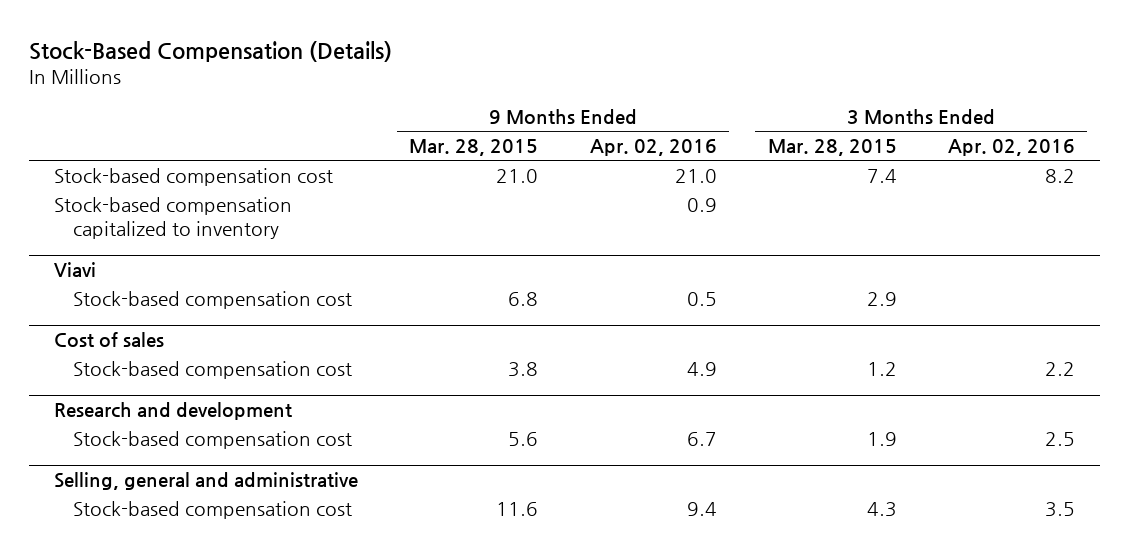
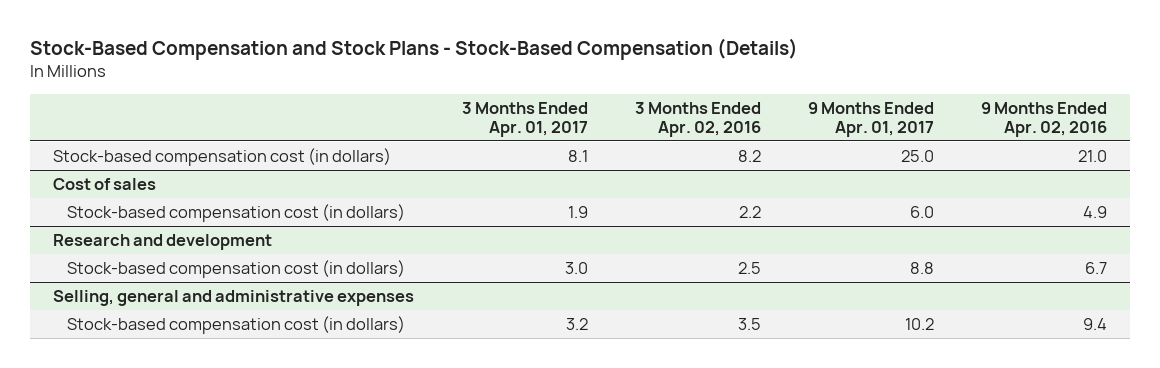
- Stock-Based Compensation (Details)
+ Stock-Based Compensation and Stock Plans - Stock-Based Compensation (Details)
- | 9 Months Ended Mar. 28, 2015 | 9 Months Ended Apr. 02, 2016 | 3 Months Ended Mar. 28, 2015 | 3 Months Ended Apr. 02, 2016
+ | 3 Months Ended Apr. 01, 2017 | 3 Months Ended Apr. 02, 2016 | 9 Months Ended Apr. 01, 2017 | 9 Months Ended Apr. 02, 2016
- Stock-based compensation cost | 21.0 | 21.0 | 7.4 | 8.2
- Stock-based compensation capitalized to inventory | | 0.9 | |
- Viavi
- Stock-based compensation cost | 6.8 | 0.5 | 2.9 |
+ Stock-based compensation cost (in dollars) | 8.1 | 8.2 | 25.0 | 21.0
@ Cost of sales
- Stock-based compensation cost | 3.8 | 4.9 | 1.2 | 2.2
+ Stock-based compensation cost (in dollars) | 1.9 | 2.2 | 6.0 | 4.9
@ Research and development
- Stock-based compensation cost | 5.6 | 6.7 | 1.9 | 2.5
- Selling, general and administrative
- Stock-based compensation cost | 11.6 | 9.4 | 4.3 | 3.5
@ Research and development
+ Stock-based compensation cost (in dollars) | 3.0 | 2.5 | 8.8 | 6.7
+ Selling, general and administrative expenses
+ Stock-based compensation cost (in dollars) | 3.2 | 3.5 | 10.2 | 9.4

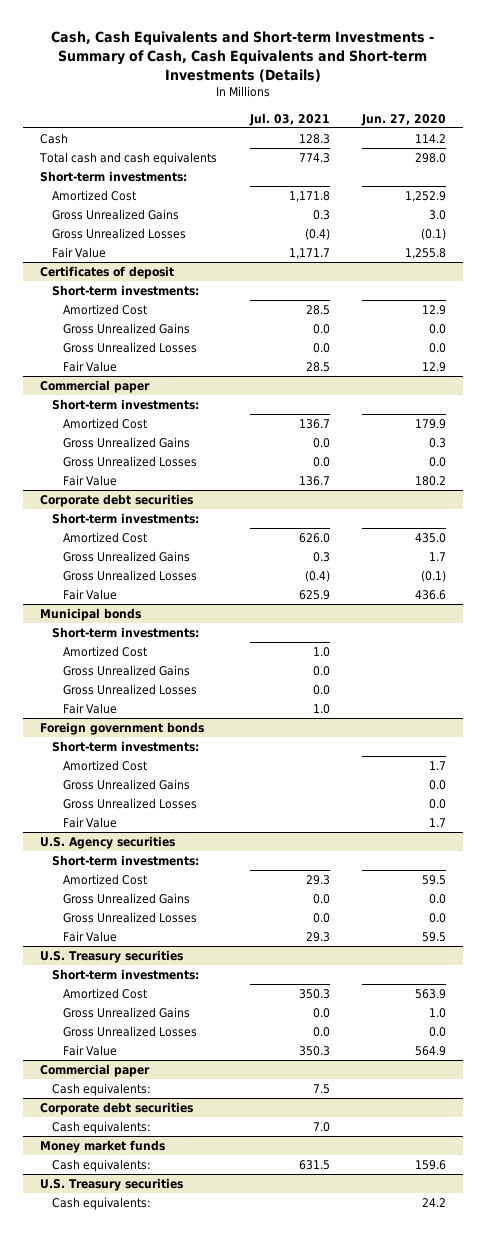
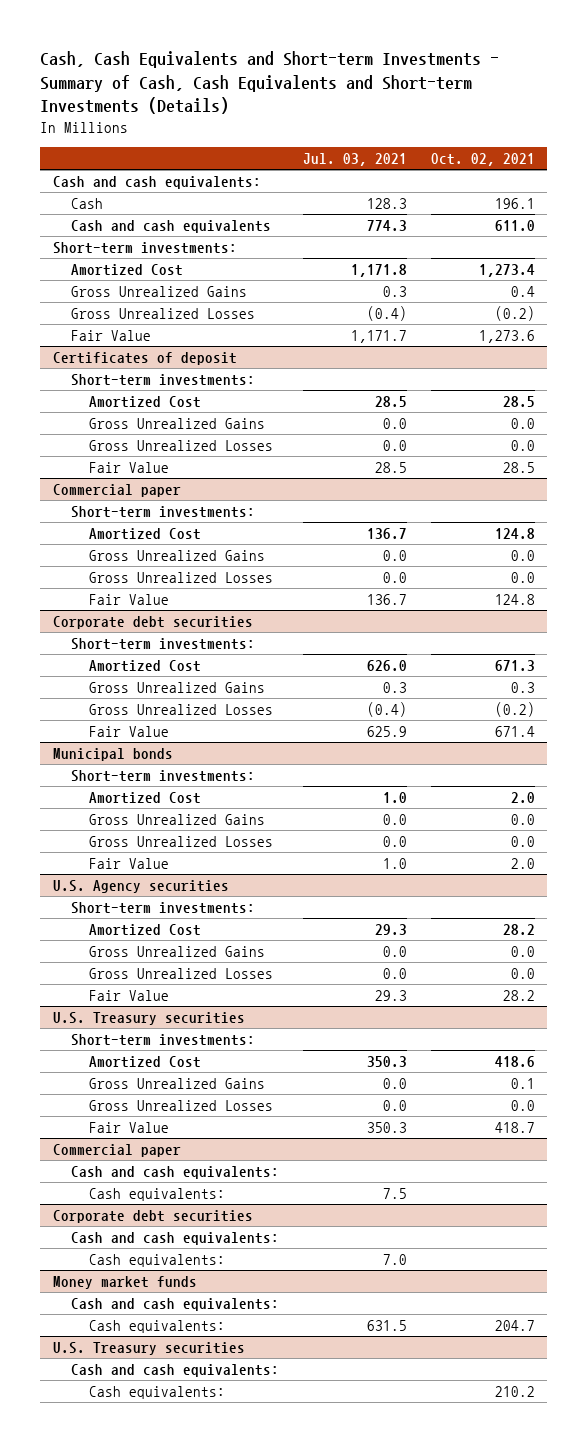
- | Jul. 03, 2021 | Jun. 27, 2020
+ | Jul. 03, 2021 | Oct. 02, 2021
+ Cash and cash equivalents:
- Total cash and cash equivalents | 774.3 | 298.0
+ Cash and cash equivalents | 774.3 | 611.0
- Foreign government bonds
- Short-term investments:
- Amortized Cost | | 1.7
- Gross Unrealized Gains | | 0.0
- Gross Unrealized Losses | | 0.0
- Fair Value | | 1.7
@ Commercial paper
+ Cash and cash equivalents:
@ Corporate debt securities
+ Cash and cash equivalents:
@ Money market funds
+ Cash and cash equivalents:
@ U.S. Treasury securities
+ Cash and cash equivalents:

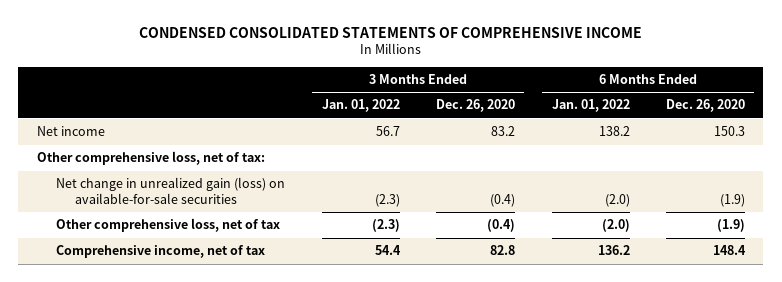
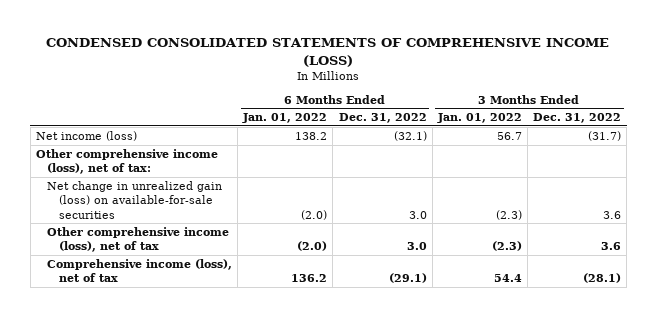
- CONDENSED CONSOLIDATED STATEMENTS OF COMPREHENSIVE INCOME
+ CONDENSED CONSOLIDATED STATEMENTS OF COMPREHENSIVE INCOME (LOSS)
- | 3 Months Ended Jan. 01, 2022 | 3 Months Ended Dec. 26, 2020 | 6 Months Ended Jan. 01, 2022 | 6 Months Ended Dec. 26, 2020
+ | 6 Months Ended Jan. 01, 2022 | 6 Months Ended Dec. 31, 2022 | 3 Months Ended Jan. 01, 2022 | 3 Months Ended Dec. 31, 2022
- Net income | 56.7 | 83.2 | 138.2 | 150.3
- Other comprehensive loss, net of tax:
+ Net income (loss) | 138.2 | (32.1) | 56.7 | (31.7)
+ Other comprehensive income (loss), net of tax:
- Other comprehensive loss, net of tax | (2.3) | (0.4) | (2.0) | (1.9)
- Comprehensive income, net of tax | 54.4 | 82.8 | 136.2 | 148.4
+ Other comprehensive income (loss), net of tax | (2.0) | 3.0 | (2.3) | 3.6
+ Comprehensive income (loss), net of tax | 136.2 | (29.1) | 54.4 | (28.1)

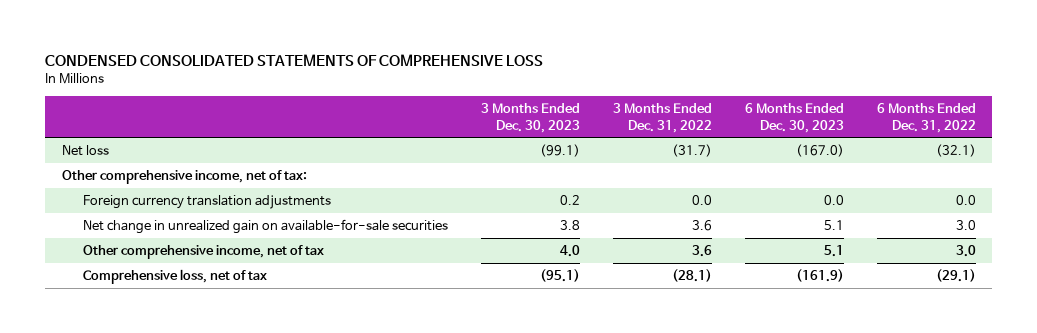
- CONDENSED CONSOLIDATED STATEMENTS OF COMPREHENSIVE INCOME (LOSS)
+ CONDENSED CONSOLIDATED STATEMENTS OF COMPREHENSIVE LOSS
- | 6 Months Ended Jan. 01, 2022 | 6 Months Ended Dec. 31, 2022 | 3 Months Ended Jan. 01, 2022 | 3 Months Ended Dec. 31, 2022
+ | 3 Months Ended Dec. 30, 2023 | 3 Months Ended Dec. 31, 2022 | 6 Months Ended Dec. 30, 2023 | 6 Months Ended Dec. 31, 2022
- Net income (loss) | 138.2 | (32.1) | 56.7 | (31.7)
- Other comprehensive income (loss), net of tax:
- Net change in unrealized gain (loss) on available-for-sale securities | (2.0) | 3.0 | (2.3) | 3.6
- Other comprehensive income (loss), net of tax | (2.0) | 3.0 | (2.3) | 3.6
- Comprehensive income (loss), net of tax | 136.2 | (29.1) | 54.4 | (28.1)
+ Net loss | (99.1) | (31.7) | (167.0) | (32.1)
+ Other comprehensive income, net of tax:
+ Foreign currency translation adjustments | 0.2 | 0.0 | 0.0 | 0.0
+ Net change in unrealized gain on available-for-sale securities | 3.8 | 3.6 | 5.1 | 3.0
+ Other comprehensive income, net of tax | 4.0 | 3.6 | 5.1 | 3.0
+ Comprehensive loss, net of tax | (95.1) | (28.1) | (161.9) | (29.1)

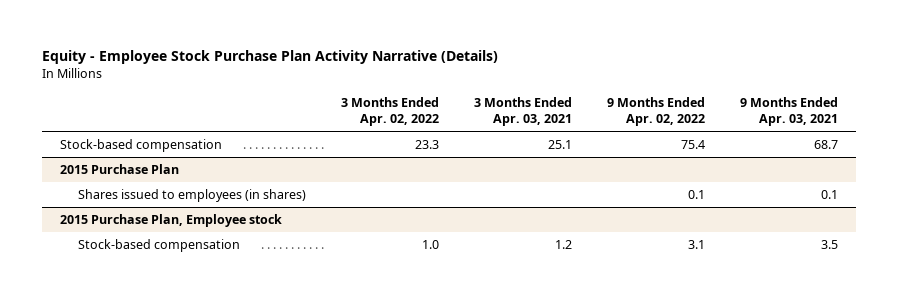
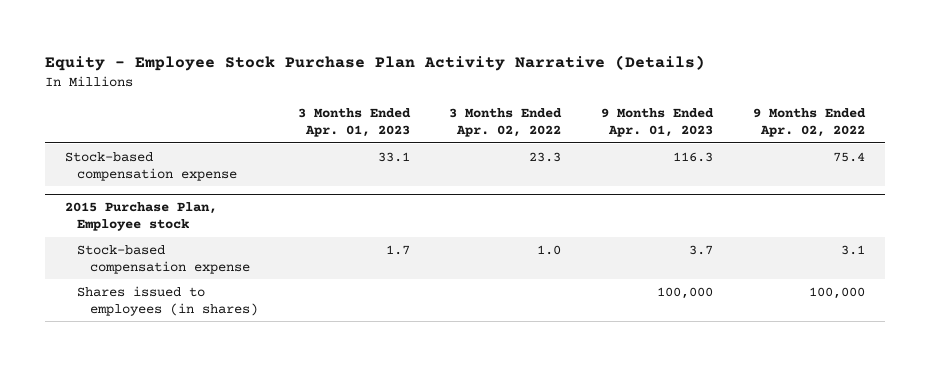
- | 3 Months Ended Apr. 02, 2022 | 3 Months Ended Apr. 03, 2021 | 9 Months Ended Apr. 02, 2022 | 9 Months Ended Apr. 03, 2021
+ | 3 Months Ended Apr. 01, 2023 | 3 Months Ended Apr. 02, 2022 | 9 Months Ended Apr. 01, 2023 | 9 Months Ended Apr. 02, 2022
- Stock-based compensation | 23.3 | 25.1 | 75.4 | 68.7
- 2015 Purchase Plan
- Shares issued to employees (in shares) | | | 0.1 | 0.1
+ Stock-based compensation expense | 33.1 | 23.3 | 116.3 | 75.4
@ 2015 Purchase Plan, Employee stock
- Stock-based compensation | 1.0 | 1.2 | 3.1 | 3.5
+ Stock-based compensation expense | 1.7 | 1.0 | 3.7 | 3.1
+ Shares issued to employees (in shares) | | | 100,000 | 100,000

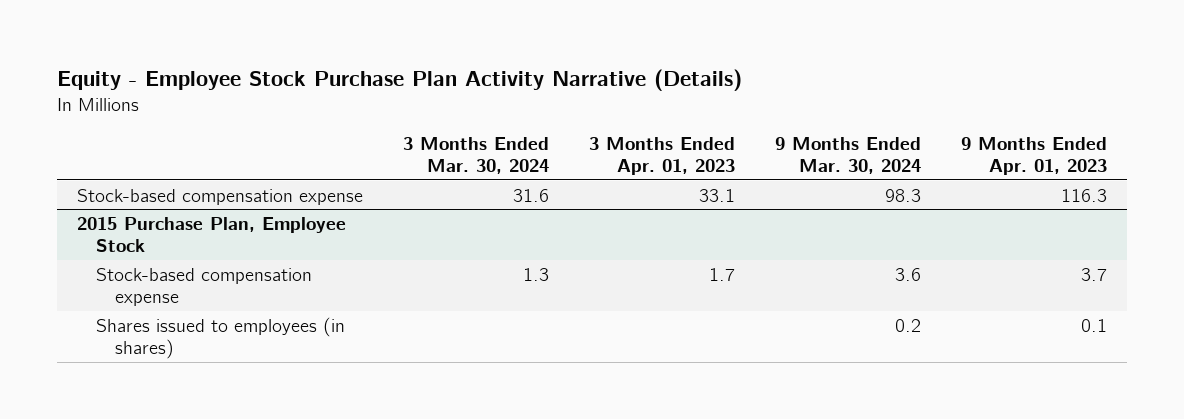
- | 3 Months Ended Apr. 01, 2023 | 3 Months Ended Apr. 02, 2022 | 9 Months Ended Apr. 01, 2023 | 9 Months Ended Apr. 02, 2022
+ | 3 Months Ended Mar. 30, 2024 | 3 Months Ended Apr. 01, 2023 | 9 Months Ended Mar. 30, 2024 | 9 Months Ended Apr. 01, 2023
- 2015 Purchase Plan, Employee stock
+ 2015 Purchase Plan, Employee Stock
- Shares issued to employees (in shares) | | | 100,000 | 100,000
+ Shares issued to employees (in shares) | | | 0.2 | 0.1

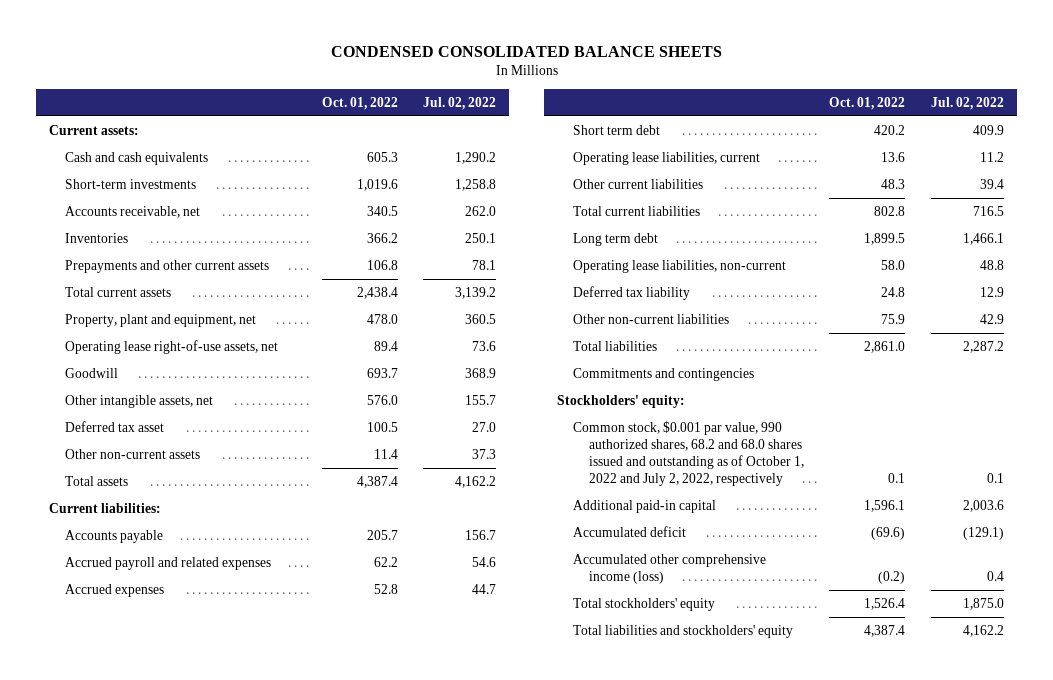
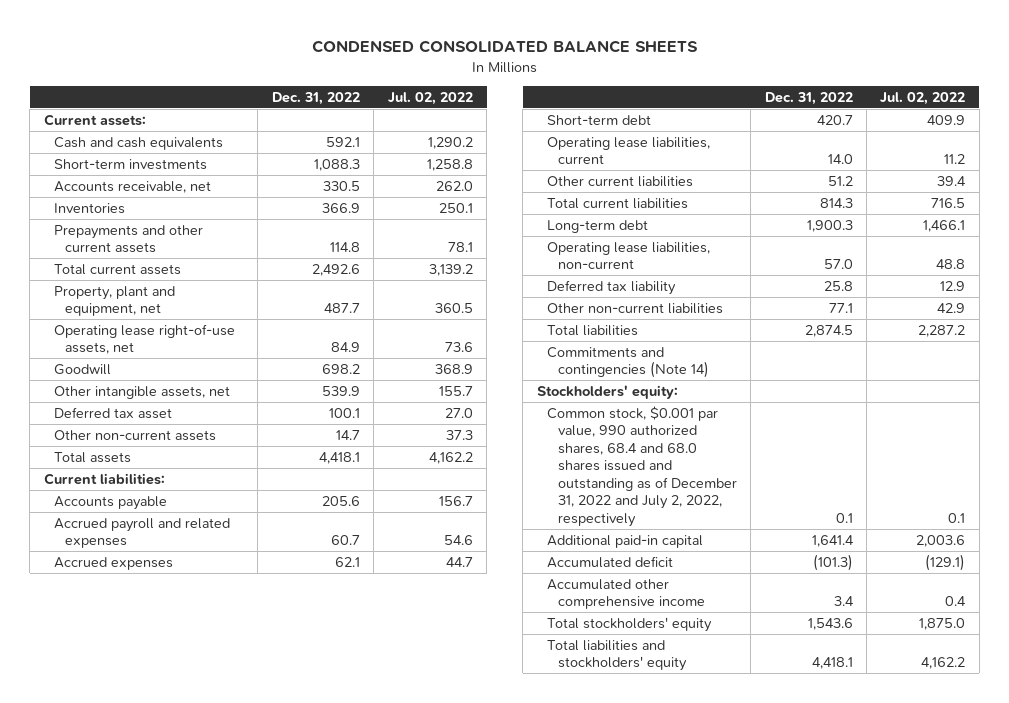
- | Oct. 01, 2022 | Jul. 02, 2022
+ | Dec. 31, 2022 | Jul. 02, 2022
- Short term debt | 420.2 | 409.9
+ Short-term debt | 420.7 | 409.9
- Long term debt | 1,899.5 | 1,466.1
+ Long-term debt | 1,900.3 | 1,466.1
- Commitments and contingencies
+ Commitments and contingencies (Note 14)
- Common stock, $0.001 par value, 990 authorized shares, 68.2 and 68.0 shares issued and outstanding as of October 1, 2022 and July 2, 2022, respectively | 0.1 | 0.1
+ Common stock, $0.001 par value, 990 authorized shares, 68.4 and 68.0 shares issued and outstanding as of December 31, 2022 and July 2, 2022, respectively | 0.1 | 0.1
- Accumulated other comprehensive income (loss) | (0.2) | 0.4
+ Accumulated other comprehensive income | 3.4 | 0.4

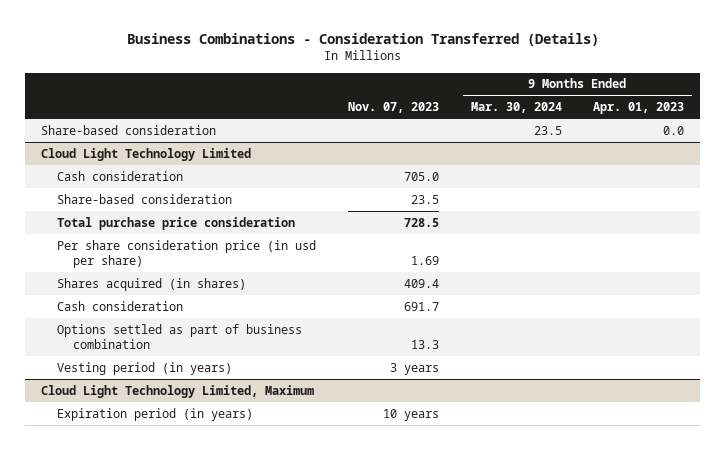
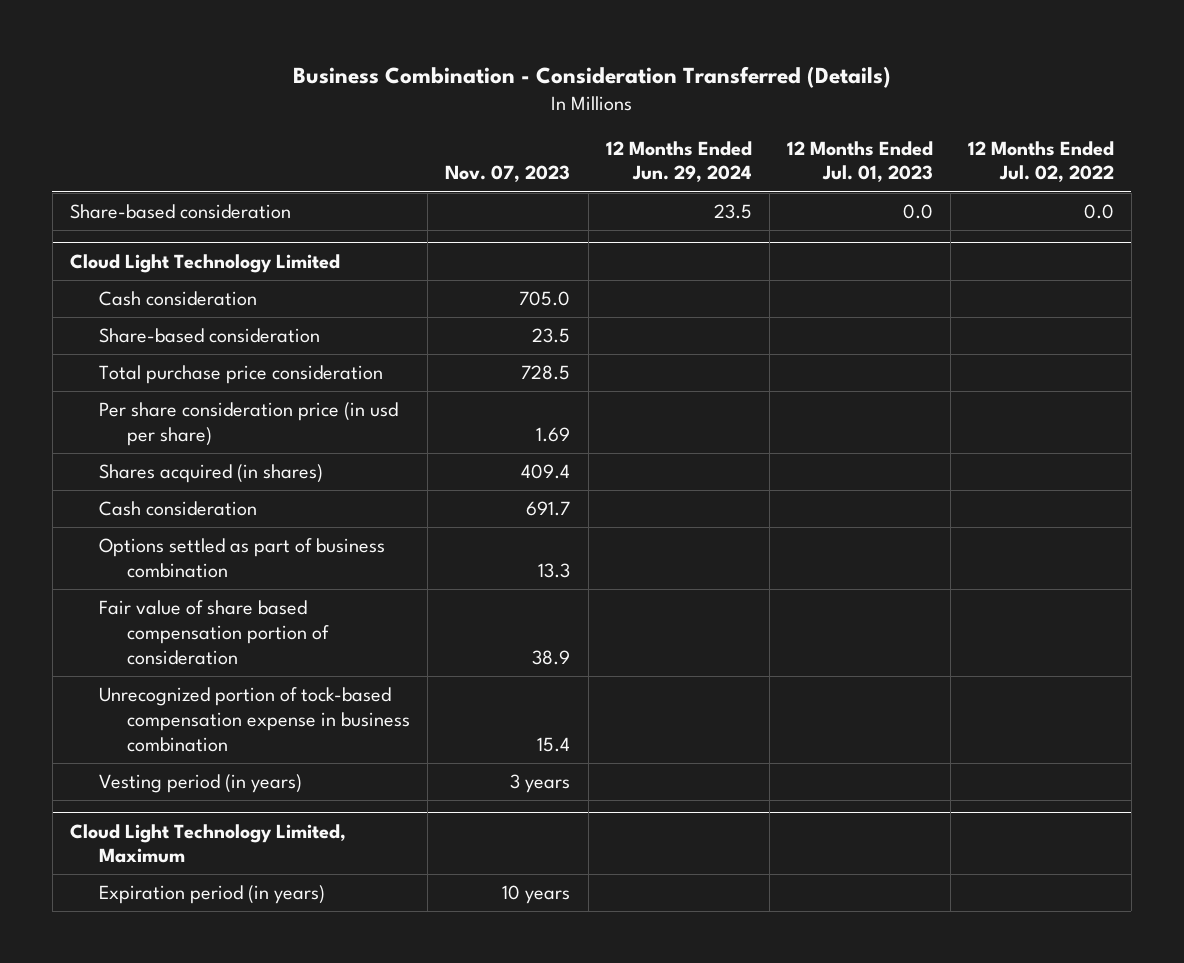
- Business Combinations - Consideration Transferred (Details)
+ Business Combination - Consideration Transferred (Details)
- | Nov. 07, 2023 | 9 Months Ended Mar. 30, 2024 | 9 Months Ended Apr. 01, 2023
+ | Nov. 07, 2023 | 12 Months Ended Jun. 29, 2024 | 12 Months Ended Jul. 01, 2023 | 12 Months Ended Jul. 02, 2022
@ Cloud Light Technology Limited
+ Fair value of share based compensation portion of consideration | 38.9 | | |
+ Unrecognized portion of tock-based compensation expense in business combination | 15.4 | | |

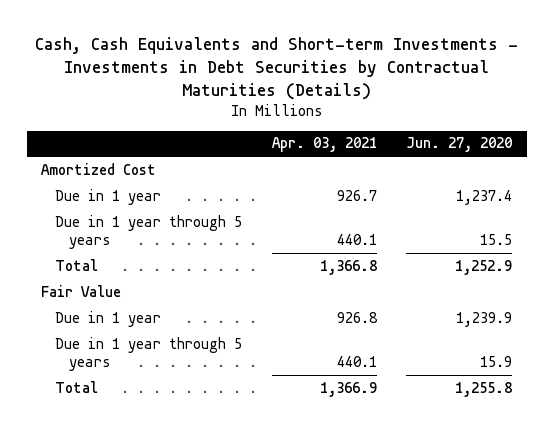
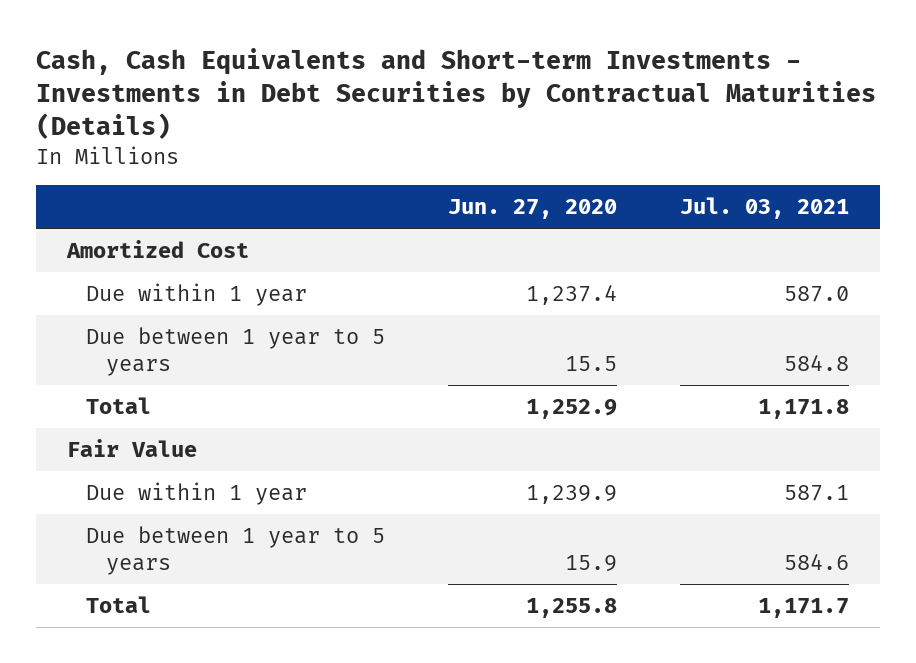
- | Apr. 03, 2021 | Jun. 27, 2020
+ | Jun. 27, 2020 | Jul. 03, 2021
- Due in 1 year | 926.7 | 1,237.4
- Due in 1 year through 5 years | 440.1 | 15.5
+ Due within 1 year | 1,237.4 | 587.0
+ Due between 1 year to 5 years | 15.5 | 584.8
- Due in 1 year | 926.8 | 1,239.9
- Due in 1 year through 5 years | 440.1 | 15.9
+ Due within 1 year | 1,239.9 | 587.1
+ Due between 1 year to 5 years | 15.9 | 584.6

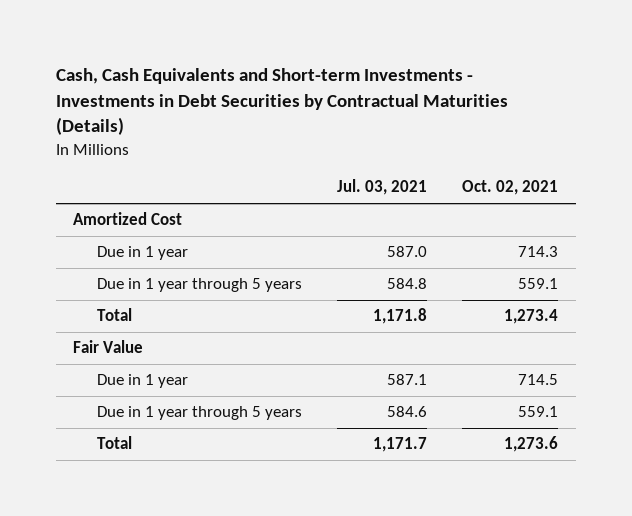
- | Jun. 27, 2020 | Jul. 03, 2021
+ | Jul. 03, 2021 | Oct. 02, 2021
- Due within 1 year | 1,237.4 | 587.0
- Due between 1 year to 5 years | 15.5 | 584.8
+ Due in 1 year | 587.0 | 714.3
+ Due in 1 year through 5 years | 584.8 | 559.1
- Due within 1 year | 1,239.9 | 587.1
- Due between 1 year to 5 years | 15.9 | 584.6
+ Due in 1 year | 587.1 | 714.5
+ Due in 1 year through 5 years | 584.6 | 559.1

